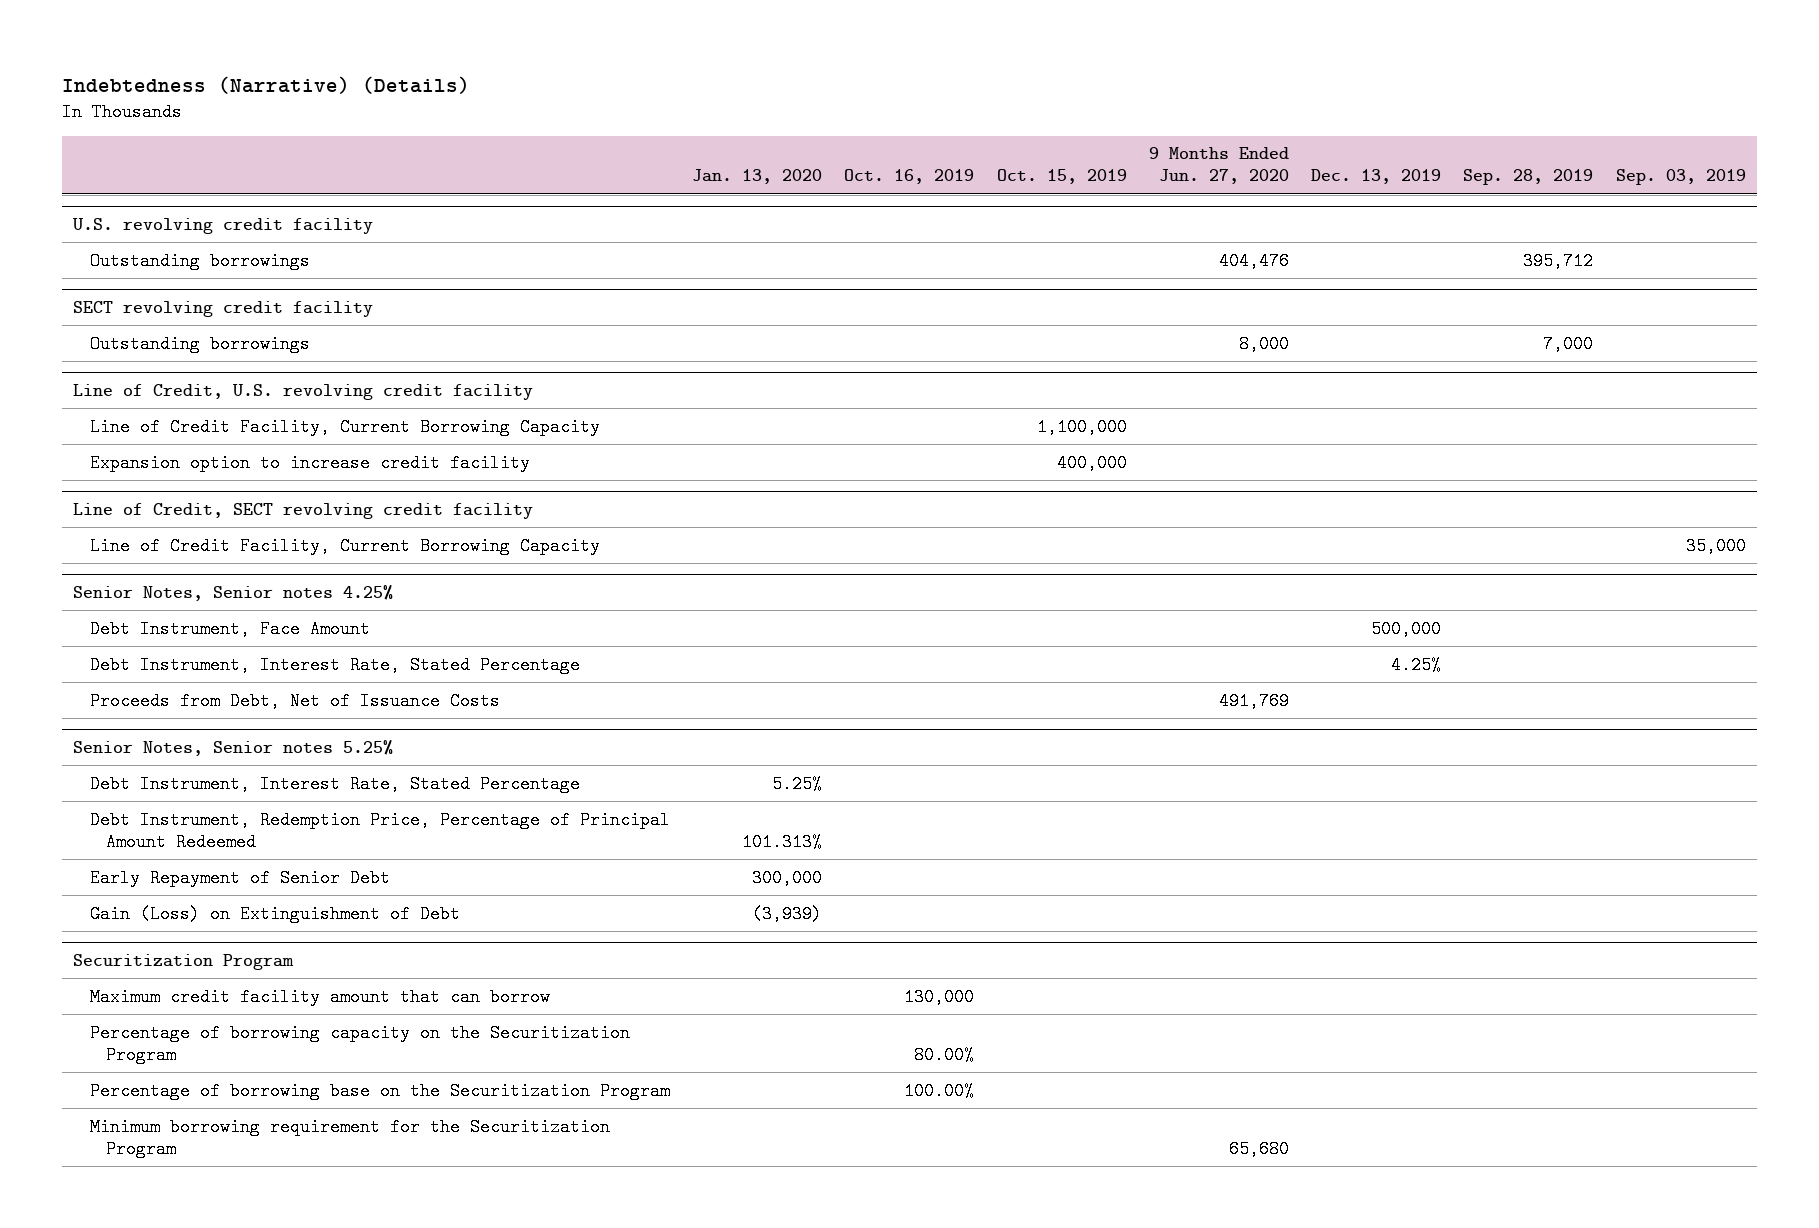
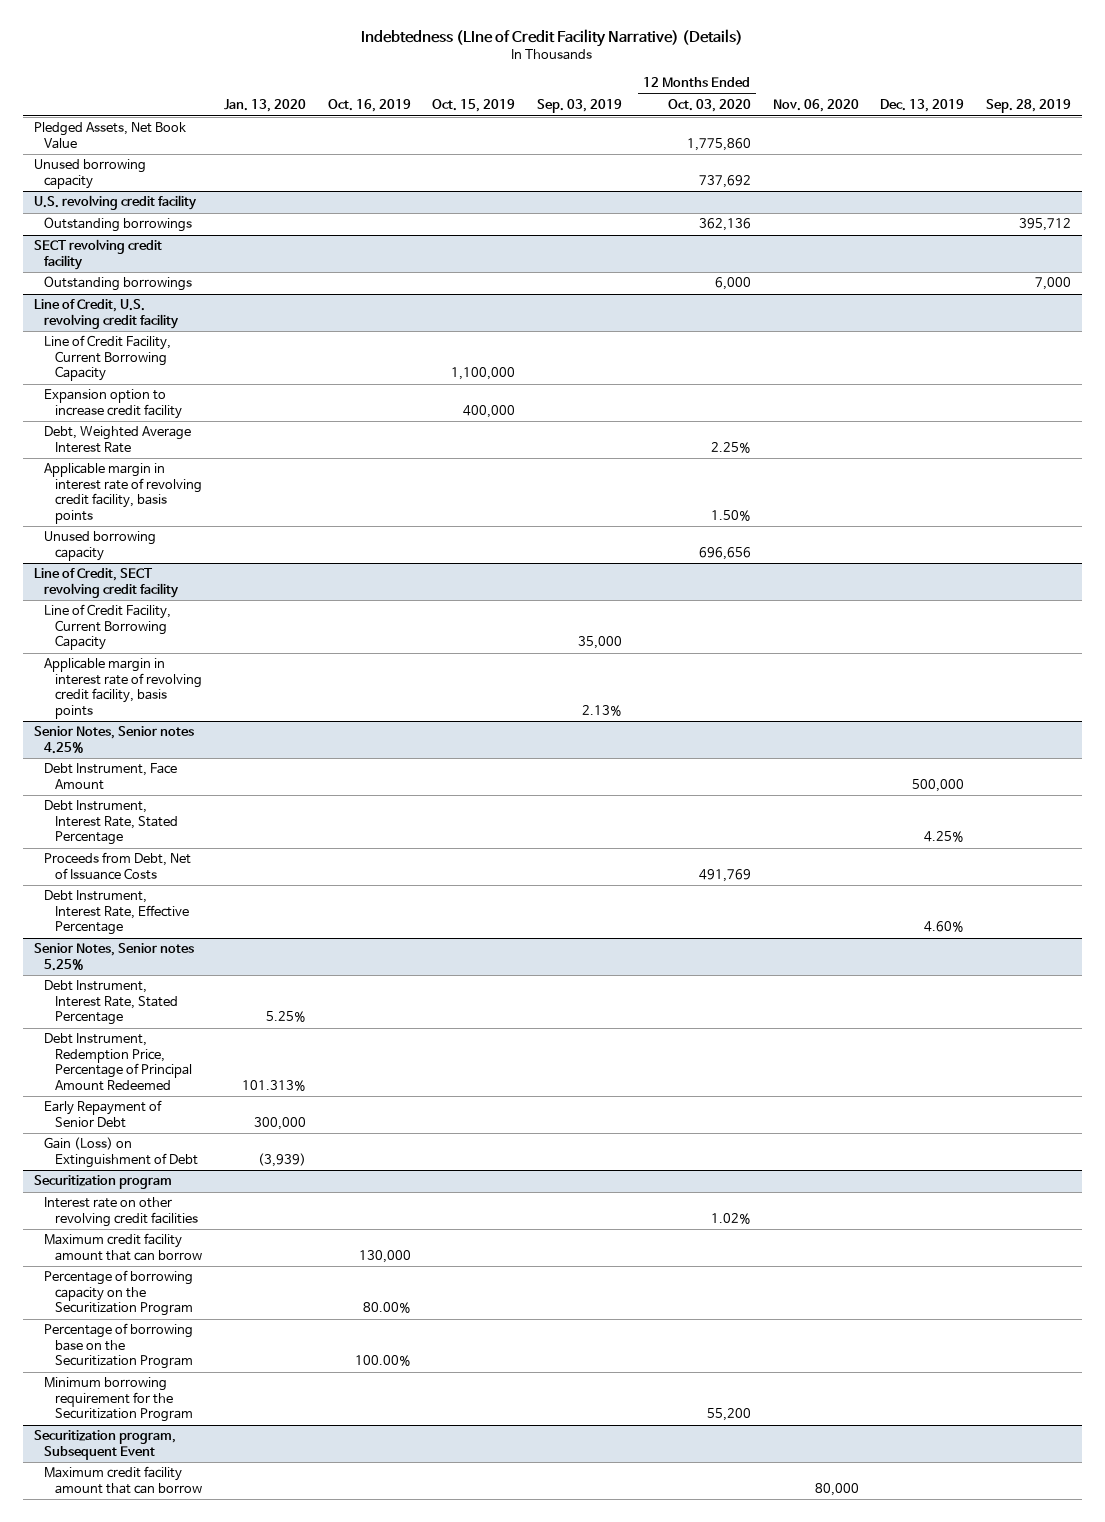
- Indebtedness (Narrative) (Details)
+ Indebtedness (LIne of Credit Facility Narrative) (Details)
- | Jan. 13, 2020 | Oct. 16, 2019 | Oct. 15, 2019 | 9 Months Ended Jun. 27, 2020 | Dec. 13, 2019 | Sep. 28, 2019 | Sep. 03, 2019
+ | Jan. 13, 2020 | Oct. 16, 2019 | Oct. 15, 2019 | Sep. 03, 2019 | 12 Months Ended Oct. 03, 2020 | Nov. 06, 2020 | Dec. 13, 2019 | Sep. 28, 2019
+ Pledged Assets, Net Book Value | | | | | 1,775,860 | | |
+ Unused borrowing capacity | | | | | 737,692 | | |
@ Line of Credit, U.S. revolving credit facility
+ Debt, Weighted Average Interest Rate | | | | | 2.25% | | |
+ Applicable margin in interest rate of revolving credit facility, basis points | | | | | 1.50% | | |
+ Unused borrowing capacity | | | | | 696,656 | | |
@ Line of Credit, SECT revolving credit facility
+ Applicable margin in interest rate of revolving credit facility, basis points | | | | 2.13% | | | |
@ Senior Notes, Senior notes 4.25%
+ Debt Instrument, Interest Rate, Effective Percentage | | | | | | | 4.60% |
- Securitization Program
+ Securitization program
+ Interest rate on other revolving credit facilities | | | | | 1.02% | | |
+ Securitization program, Subsequent Event
+ Maximum credit facility amount that can borrow | | | | | | 80,000 | |

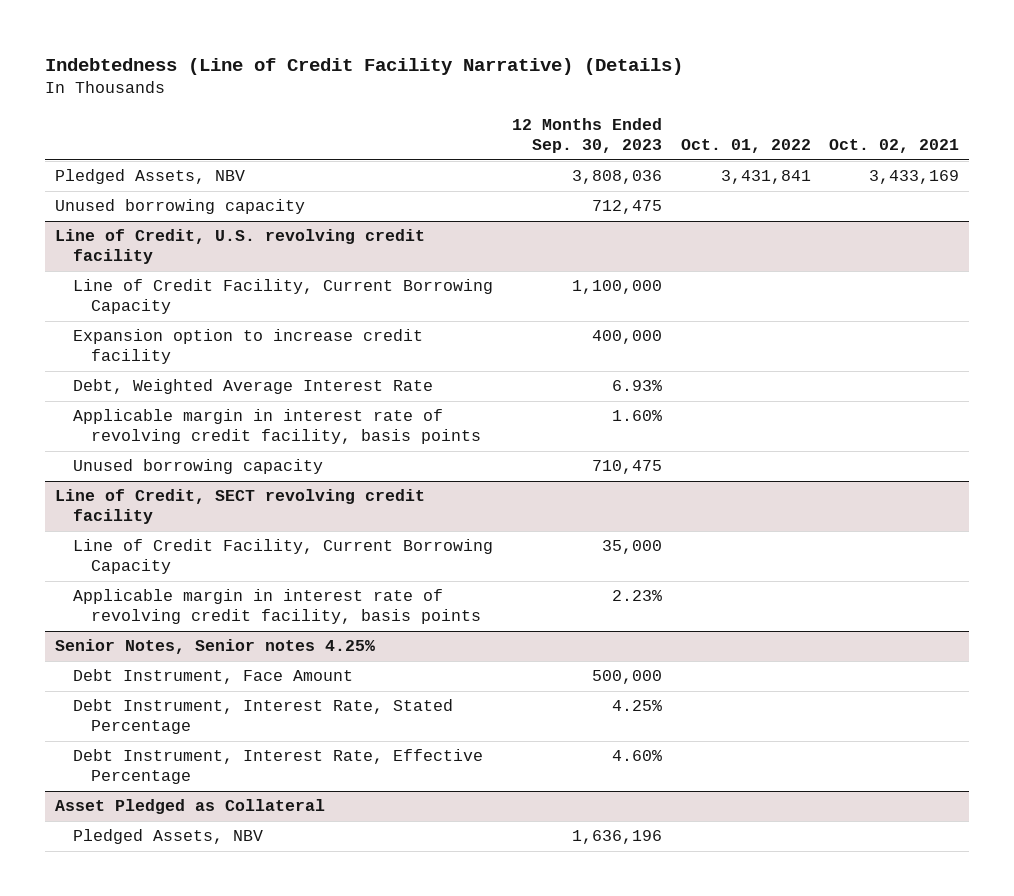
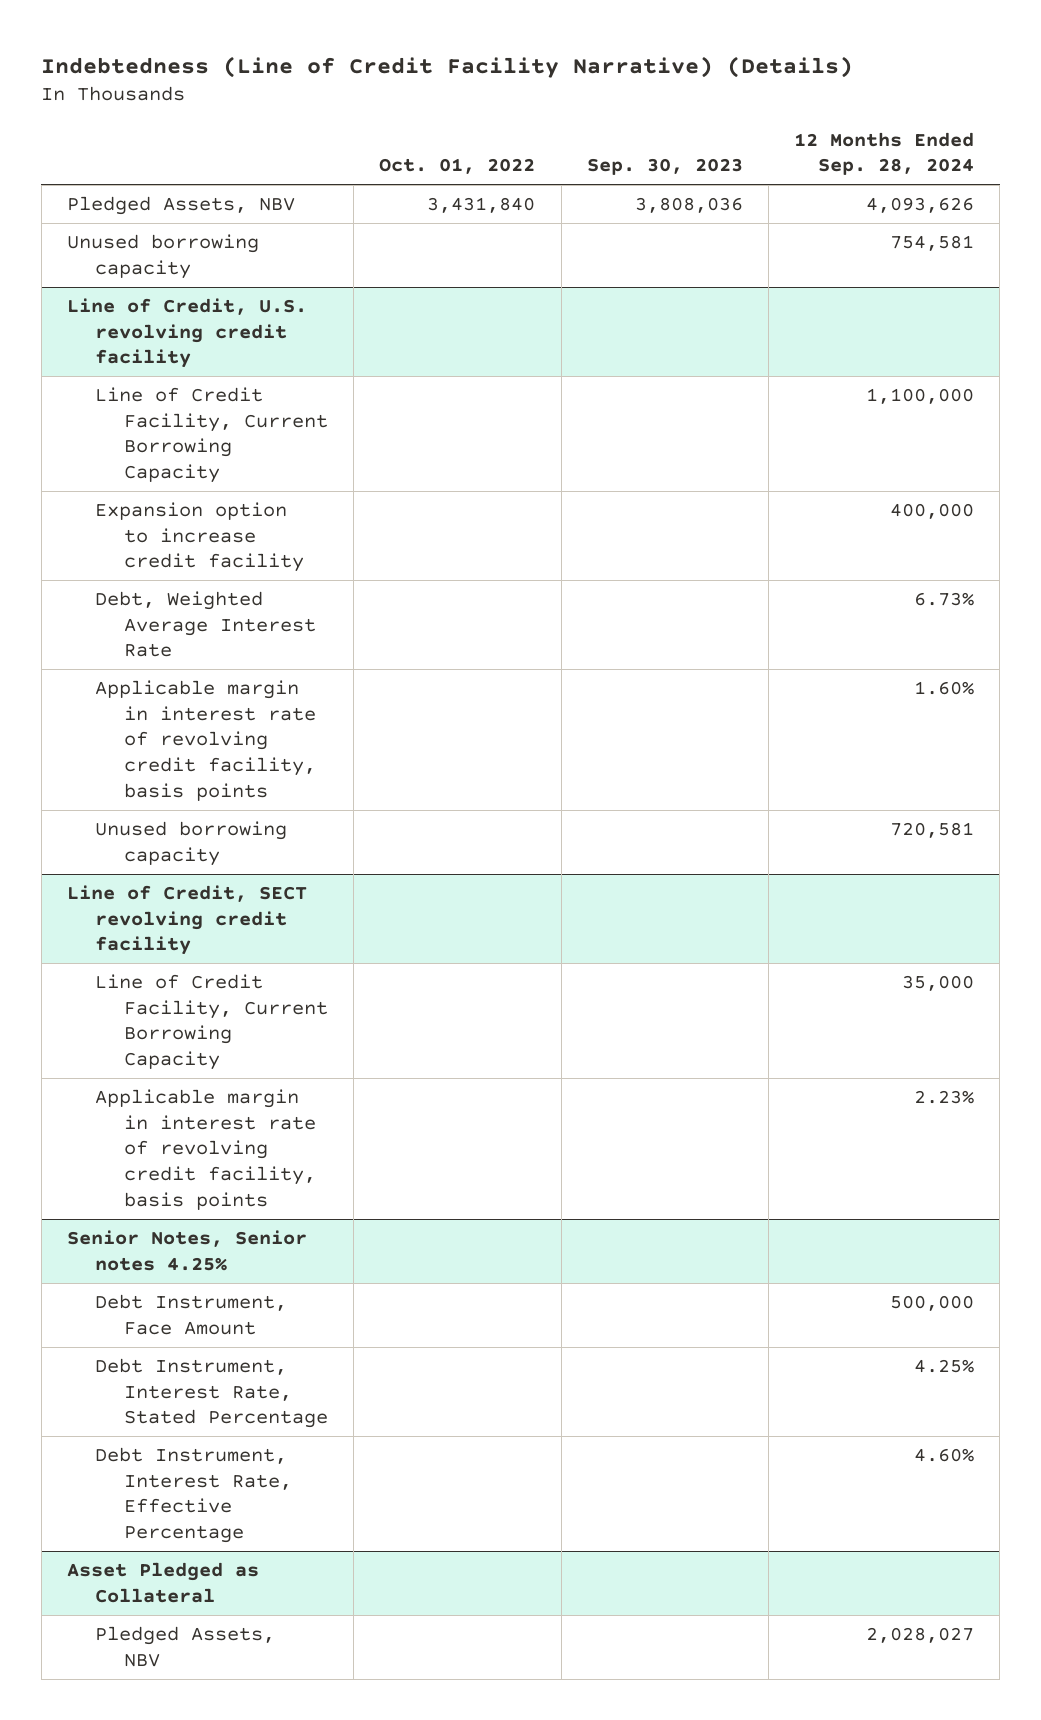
- | 12 Months Ended Sep. 30, 2023 | Oct. 01, 2022 | Oct. 02, 2021
+ | Oct. 01, 2022 | Sep. 30, 2023 | 12 Months Ended Sep. 28, 2024
- Pledged Assets, NBV | 3,808,036 | 3,431,841 | 3,433,169
+ Pledged Assets, NBV | 3,431,840 | 3,808,036 | 4,093,626

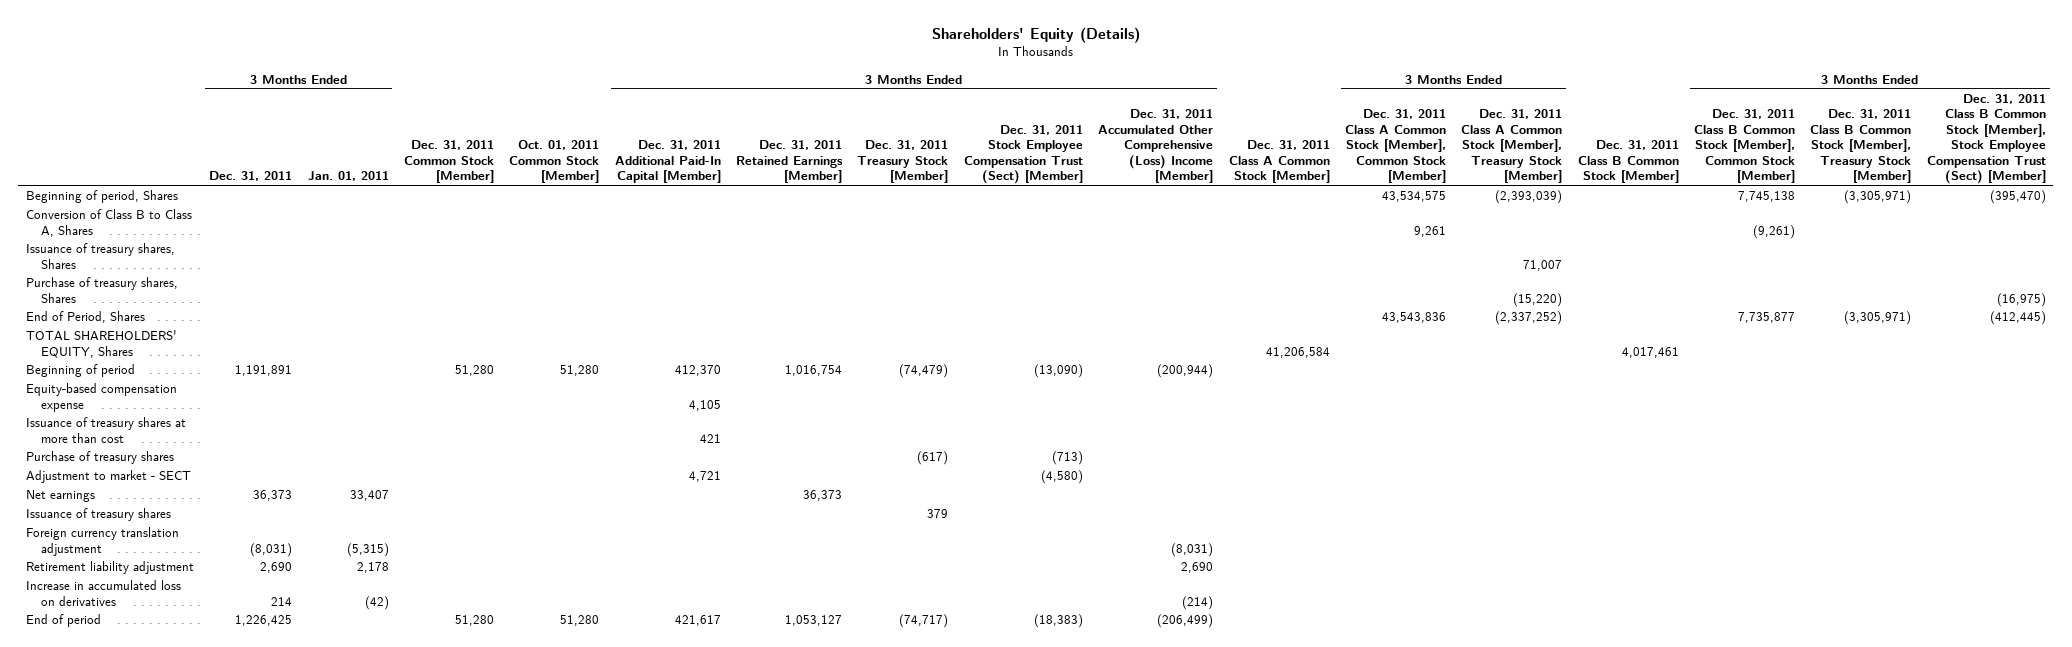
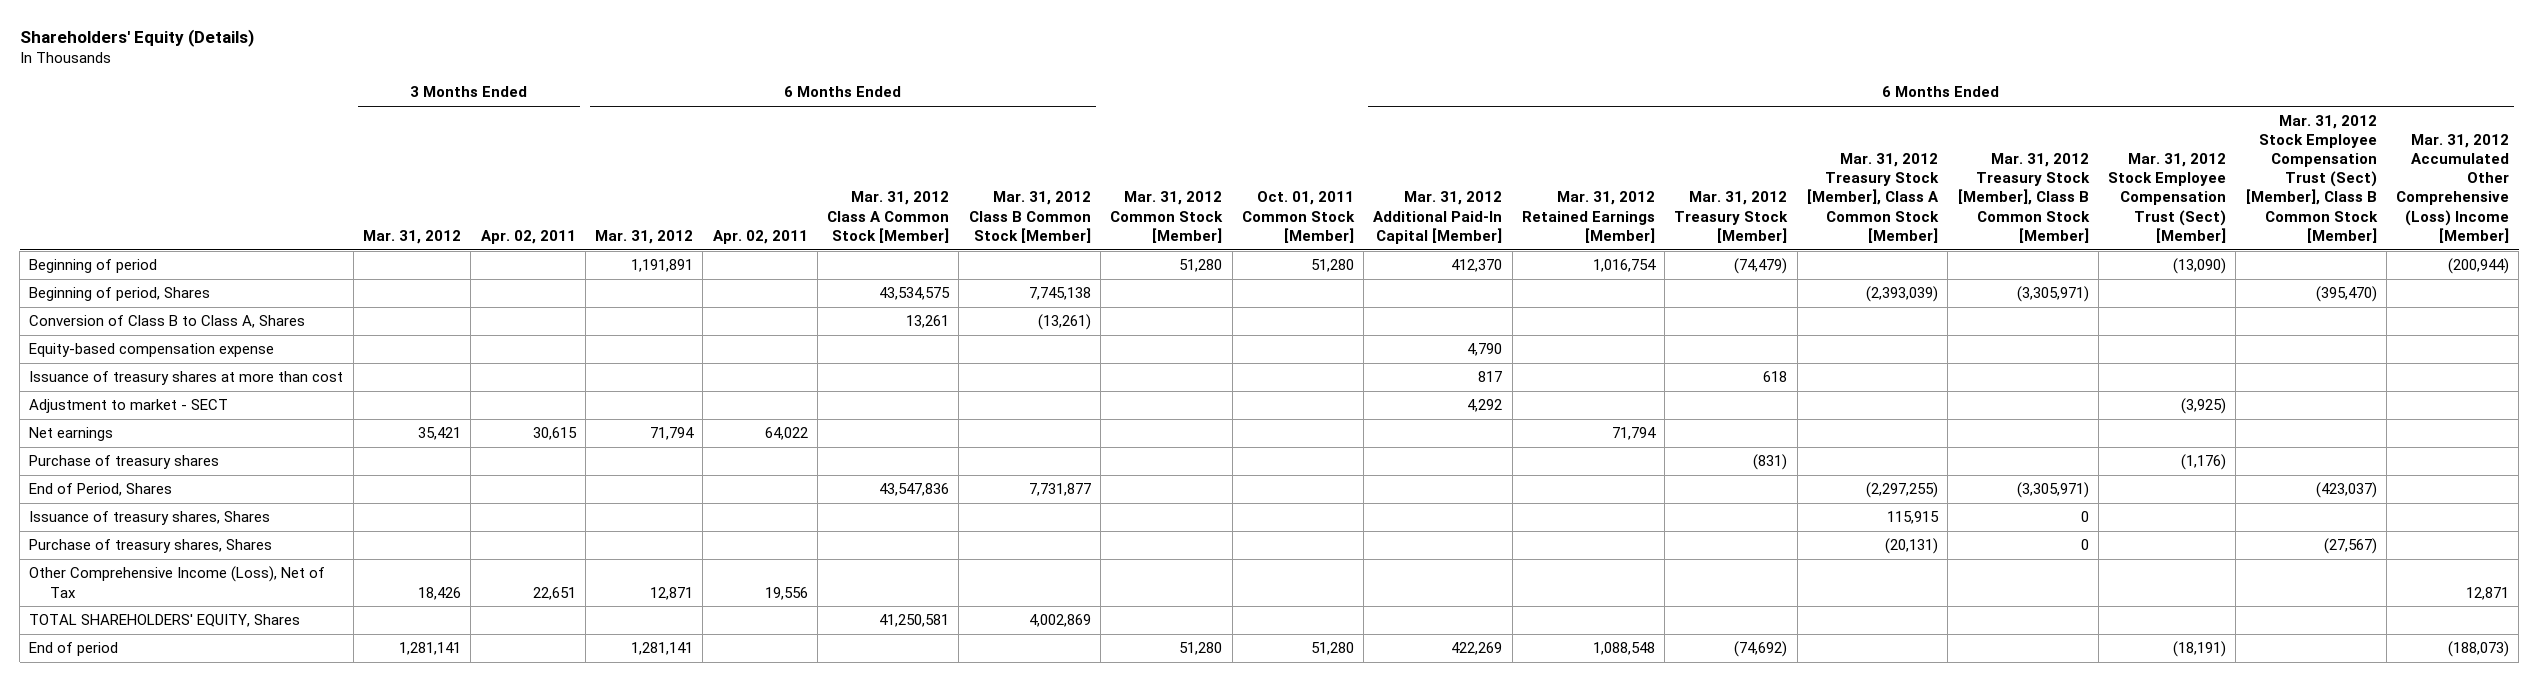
- | 3 Months Ended Dec. 31, 2011 | 3 Months Ended Jan. 01, 2011 | Dec. 31, 2011 Common Stock [Member] | Oct. 01, 2011 Common Stock [Member] | 3 Months Ended Dec. 31, 2011 Additional Paid-In Capital [Member] | 3 Months Ended Dec. 31, 2011 Retained Earnings [Member] | 3 Months Ended Dec. 31, 2011 Treasury Stock [Member] | 3 Months Ended Dec. 31, 2011 Stock Employee Compensation Trust (Sect) [Member] | 3 Months Ended Dec. 31, 2011 Accumulated Other Comprehensive (Loss) Income [Member] | Dec. 31, 2011 Class A Common Stock [Member] | 3 Months Ended Dec. 31, 2011 Class A Common Stock [Member], Common Stock [Member] | 3 Months Ended Dec. 31, 2011 Class A Common Stock [Member], Treasury Stock [Member] | Dec. 31, 2011 Class B Common Stock [Member] | 3 Months Ended Dec. 31, 2011 Class B Common Stock [Member], Common Stock [Member] | 3 Months Ended Dec. 31, 2011 Class B Common Stock [Member], Treasury Stock [Member] | 3 Months Ended Dec. 31, 2011 Class B Common Stock [Member], Stock Employee Compensation Trust (Sect) [Member]
+ | 3 Months Ended Mar. 31, 2012 | 3 Months Ended Apr. 02, 2011 | 6 Months Ended Mar. 31, 2012 | 6 Months Ended Apr. 02, 2011 | 6 Months Ended Mar. 31, 2012 Class A Common Stock [Member] | 6 Months Ended Mar. 31, 2012 Class B Common Stock [Member] | Mar. 31, 2012 Common Stock [Member] | Oct. 01, 2011 Common Stock [Member] | 6 Months Ended Mar. 31, 2012 Additional Paid-In Capital [Member] | 6 Months Ended Mar. 31, 2012 Retained Earnings [Member] | 6 Months Ended Mar. 31, 2012 Treasury Stock [Member] | 6 Months Ended Mar. 31, 2012 Treasury Stock [Member], Class A Common Stock [Member] | 6 Months Ended Mar. 31, 2012 Treasury Stock [Member], Class B Common Stock [Member] | 6 Months Ended Mar. 31, 2012 Stock Employee Compensation Trust (Sect) [Member] | 6 Months Ended Mar. 31, 2012 Stock Employee Compensation Trust (Sect) [Member], Class B Common Stock [Member] | 6 Months Ended Mar. 31, 2012 Accumulated Other Comprehensive (Loss) Income [Member]
moved up: Beginning of period | | | 1,191,891 | | | | 51,280 | 51,280 | 412,370 | 1,016,754 | (74,479) | | | (13,090) | | (200,944)
- Issuance of treasury shares | | | | | | | 379 | | | | | | | | |
- Foreign currency translation adjustment | (8,031) | (5,315) | | | | | | | (8,031) | | | | | | |
- Retirement liability adjustment | 2,690 | 2,178 | | | | | | | 2,690 | | | | | | |
- Increase in accumulated loss on derivatives | 214 | (42) | | | | | | | (214) | | | | | | |
moved down: Purchase of treasury shares | | | | | | | | | | | (831) | | | (1,176) | |
moved down: End of Period, Shares | | | | | 43,547,836 | 7,731,877 | | | | | | (2,297,255) | (3,305,971) | | (423,037) |
moved down: Issuance of treasury shares, Shares | | | | | | | | | | | | 115,915 | 0 | | |
moved down: Purchase of treasury shares, Shares | | | | | | | | | | | | (20,131) | 0 | | (27,567) |
+ Other Comprehensive Income (Loss), Net of Tax | 18,426 | 22,651 | 12,871 | 19,556 | | | | | | | | | | | | 12,871
moved down: TOTAL SHAREHOLDERS' EQUITY, Shares | | | | | 41,250,581 | 4,002,869 | | | | | | | | | |

